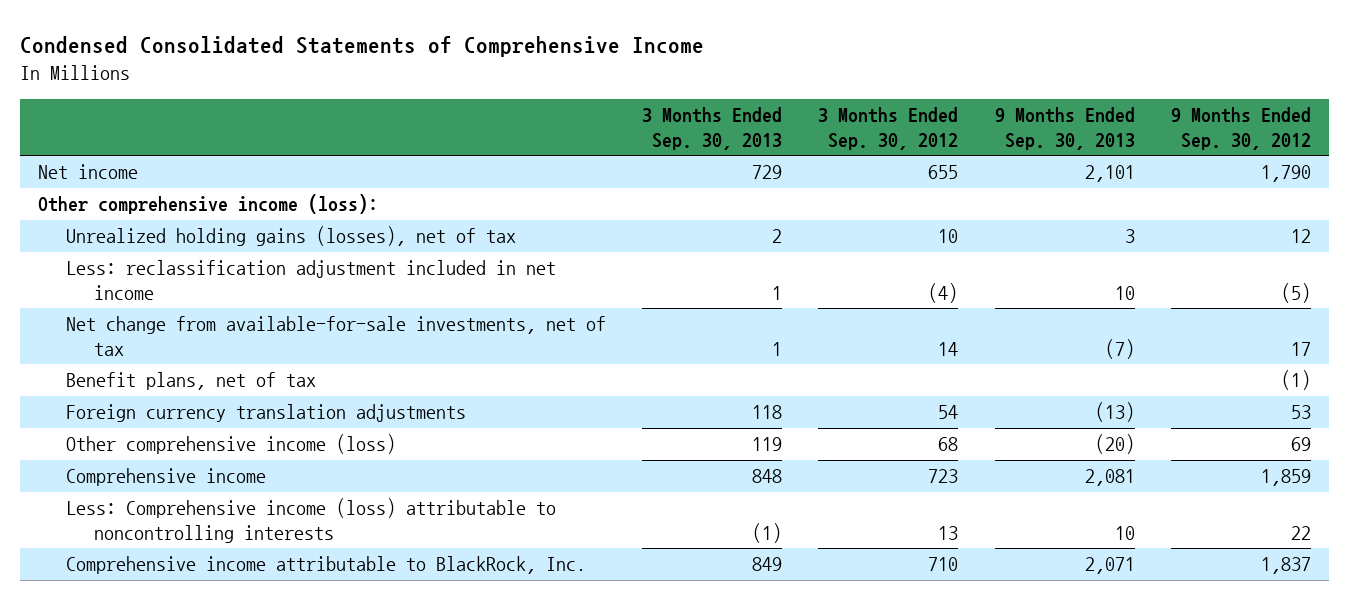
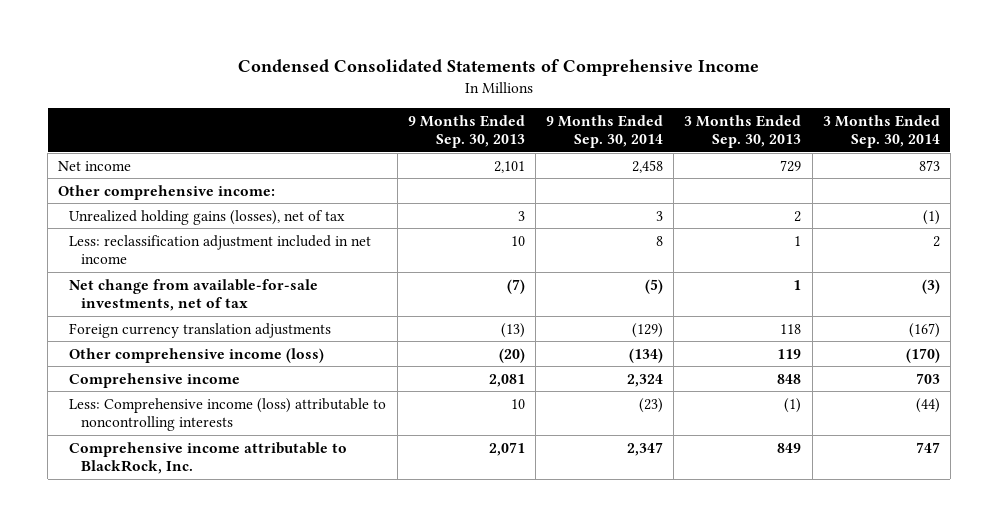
- | 3 Months Ended Sep. 30, 2013 | 3 Months Ended Sep. 30, 2012 | 9 Months Ended Sep. 30, 2013 | 9 Months Ended Sep. 30, 2012
+ | 9 Months Ended Sep. 30, 2013 | 9 Months Ended Sep. 30, 2014 | 3 Months Ended Sep. 30, 2013 | 3 Months Ended Sep. 30, 2014
- Other comprehensive income (loss):
+ Other comprehensive income:
- Benefit plans, net of tax | | | | (1)

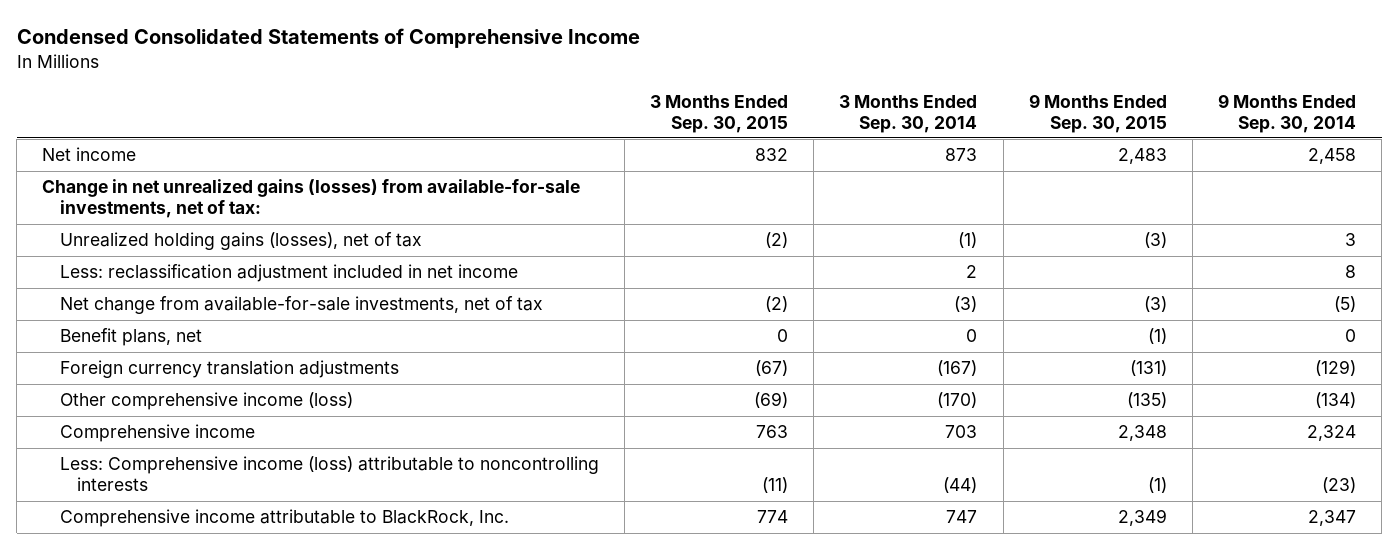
- | 9 Months Ended Sep. 30, 2013 | 9 Months Ended Sep. 30, 2014 | 3 Months Ended Sep. 30, 2013 | 3 Months Ended Sep. 30, 2014
+ | 3 Months Ended Sep. 30, 2015 | 3 Months Ended Sep. 30, 2014 | 9 Months Ended Sep. 30, 2015 | 9 Months Ended Sep. 30, 2014
- Other comprehensive income:
+ Change in net unrealized gains (losses) from available-for-sale investments, net of tax:
+ Benefit plans, net | 0 | 0 | (1) | 0

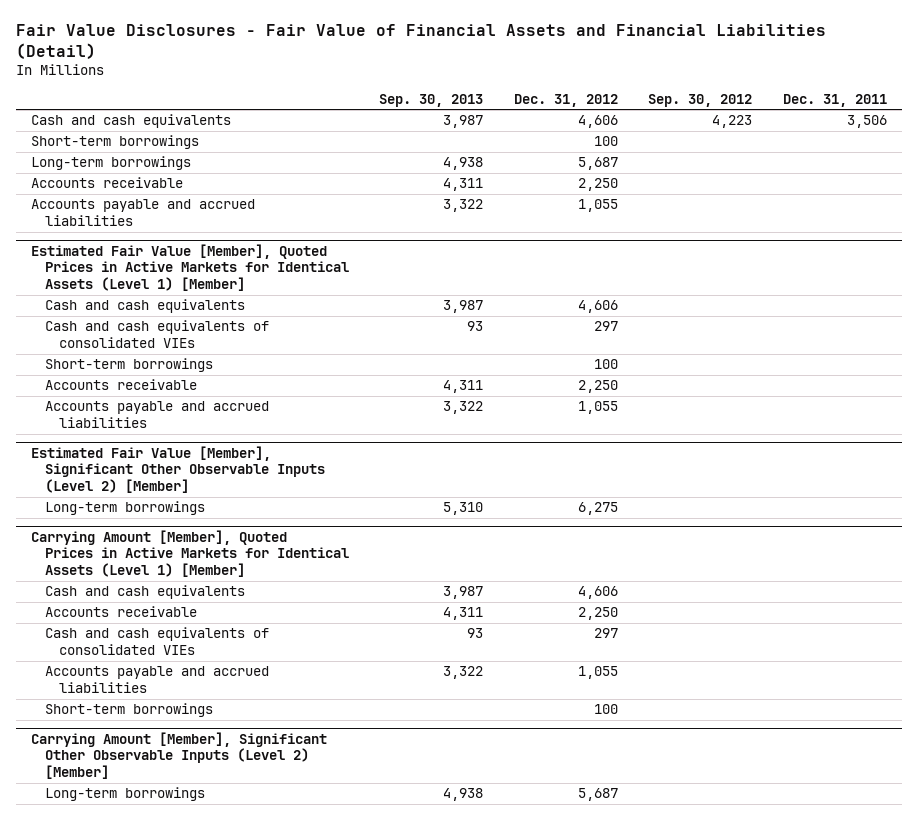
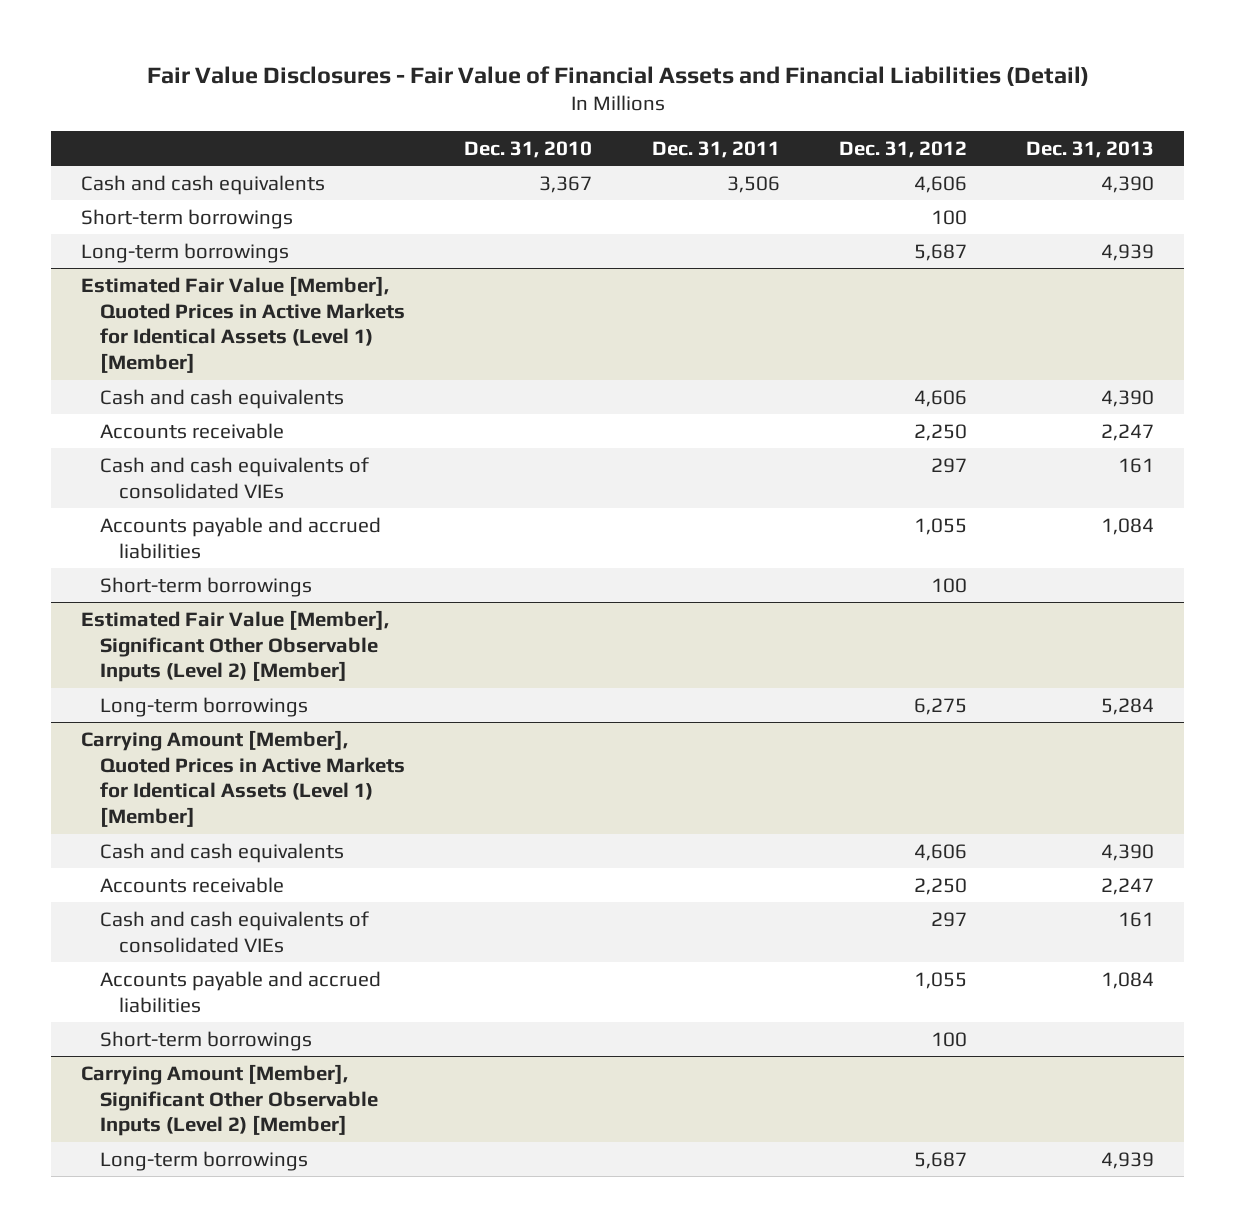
- | Sep. 30, 2013 | Dec. 31, 2012 | Sep. 30, 2012 | Dec. 31, 2011
+ | Dec. 31, 2010 | Dec. 31, 2011 | Dec. 31, 2012 | Dec. 31, 2013
- Accounts receivable | 4,311 | 2,250 | |
- Accounts payable and accrued liabilities | 3,322 | 1,055 | |
@ Estimated Fair Value [Member], Quoted Prices in Active Markets for Identical Assets (Level 1) [Member]
moved down: Cash and cash equivalents of consolidated VIEs | | | 297 | 161
moved down: Short-term borrowings | | | 100 |

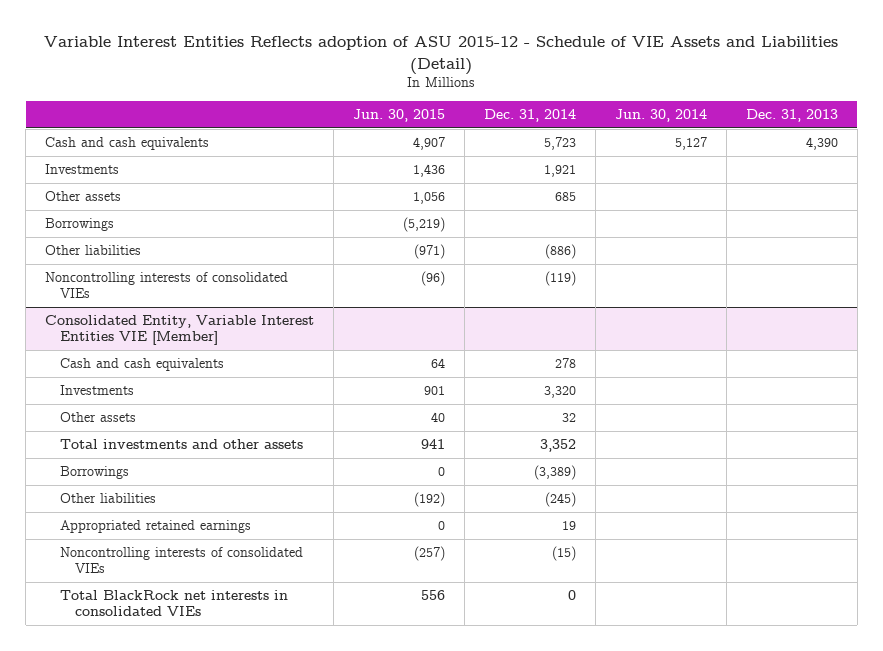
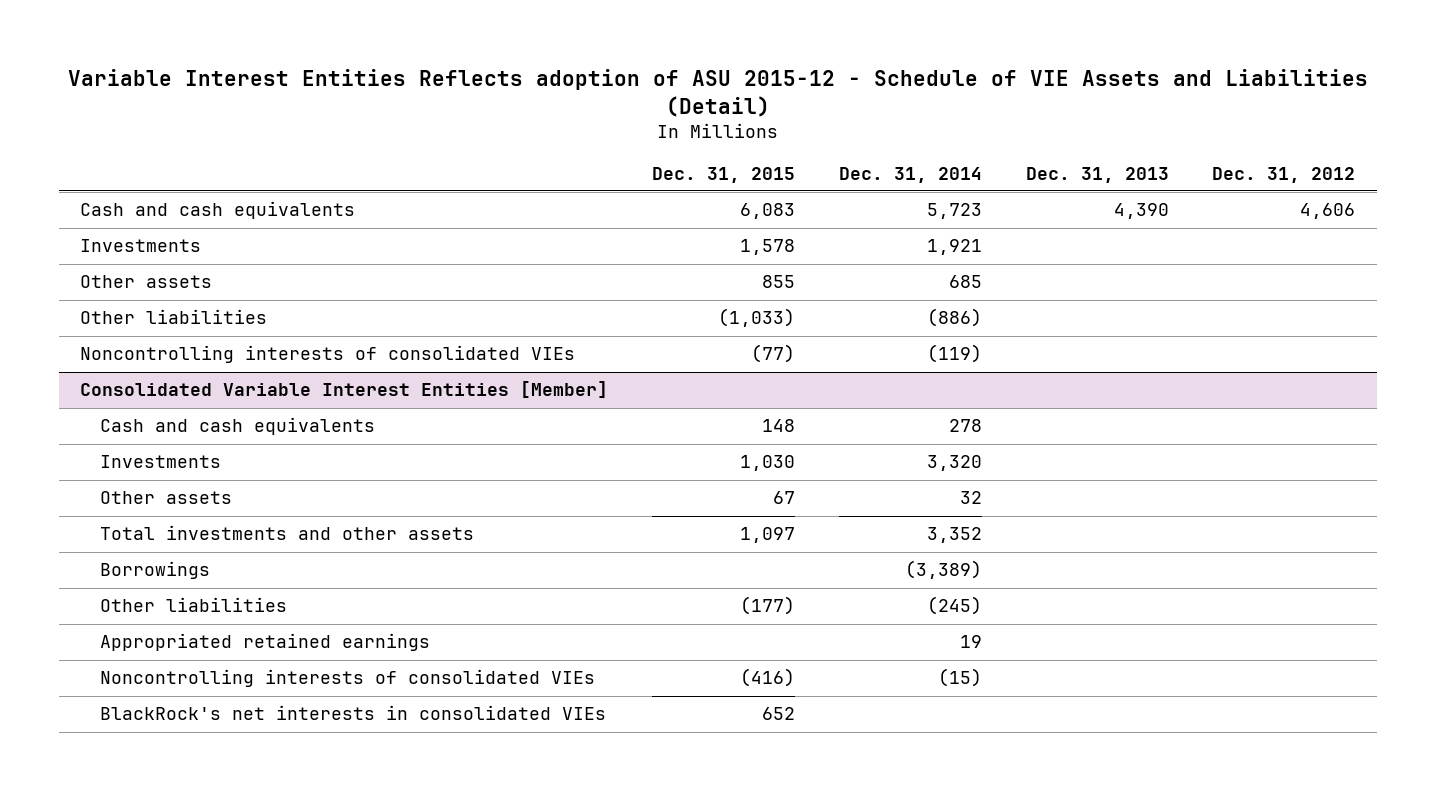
- | Jun. 30, 2015 | Dec. 31, 2014 | Jun. 30, 2014 | Dec. 31, 2013
+ | Dec. 31, 2015 | Dec. 31, 2014 | Dec. 31, 2013 | Dec. 31, 2012
- Borrowings | (5,219) | | |
- Consolidated Entity, Variable Interest Entities VIE [Member]
+ Consolidated Variable Interest Entities [Member]
- Total BlackRock net interests in consolidated VIEs | 556 | 0 | |
+ BlackRock's net interests in consolidated VIEs | 652 | | |

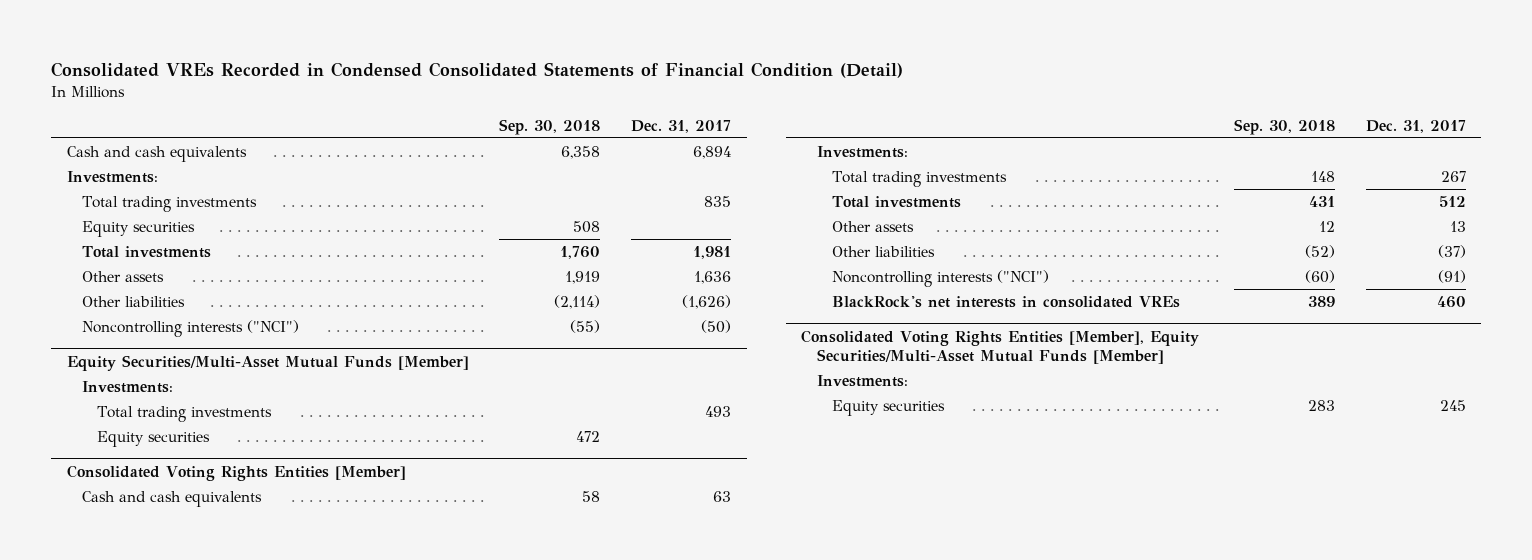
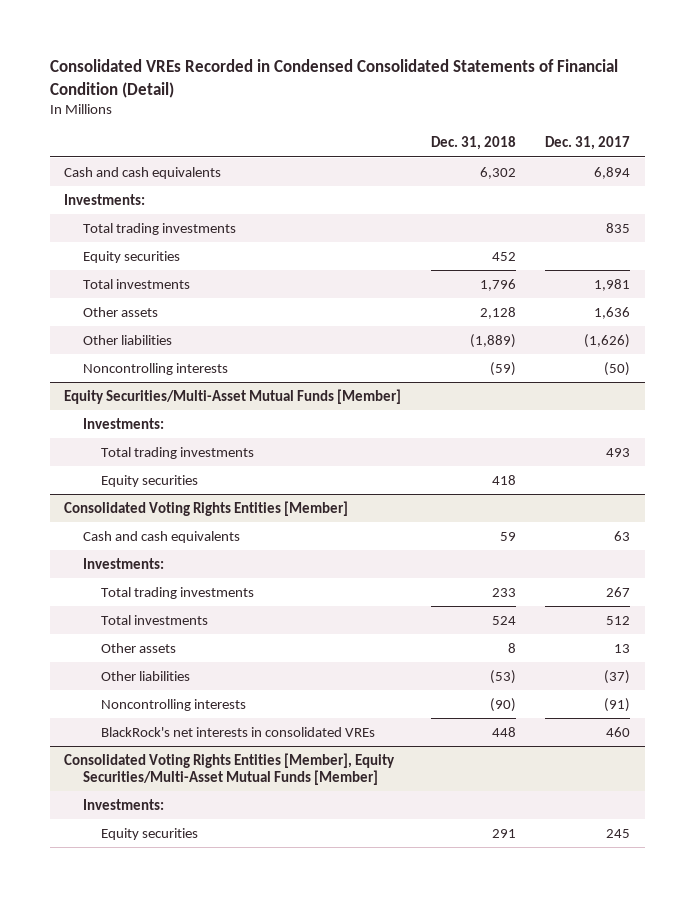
- | Sep. 30, 2018 | Dec. 31, 2017
+ | Dec. 31, 2018 | Dec. 31, 2017
- Noncontrolling interests ("NCI") | (55) | (50)
+ Noncontrolling interests | (59) | (50)
@ Consolidated Voting Rights Entities [Member]
- Noncontrolling interests ("NCI") | (60) | (91)
+ Noncontrolling interests | (90) | (91)

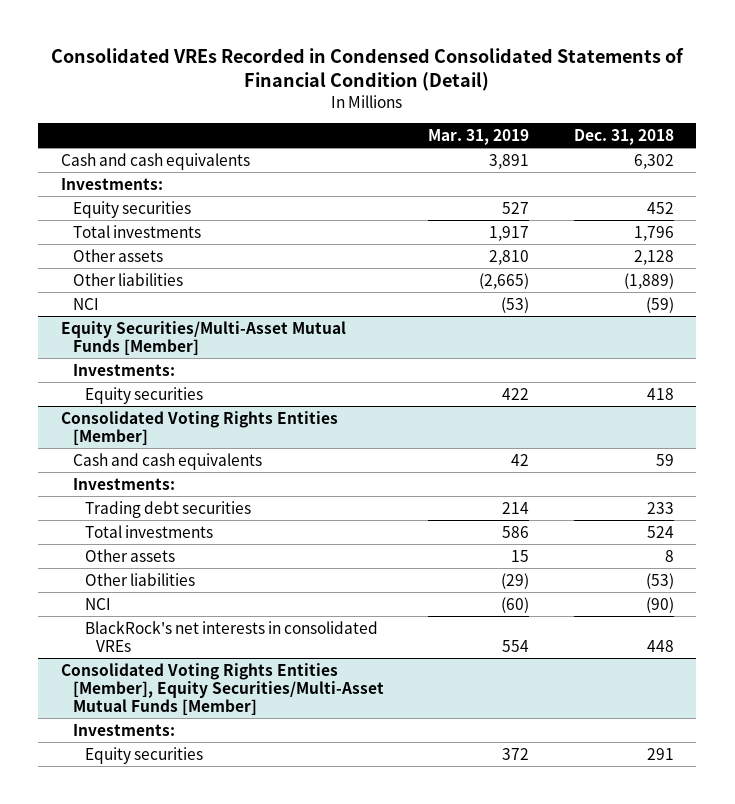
- | Dec. 31, 2018 | Dec. 31, 2017
+ | Mar. 31, 2019 | Dec. 31, 2018
- Total trading investments | | 835
- Noncontrolling interests | (59) | (50)
+ NCI | (53) | (59)
@ Equity Securities/Multi-Asset Mutual Funds [Member]
- Total trading investments | | 493
@ Consolidated Voting Rights Entities [Member]
- Total trading investments | 233 | 267
+ Trading debt securities | 214 | 233
- Noncontrolling interests | (90) | (91)
+ NCI | (60) | (90)

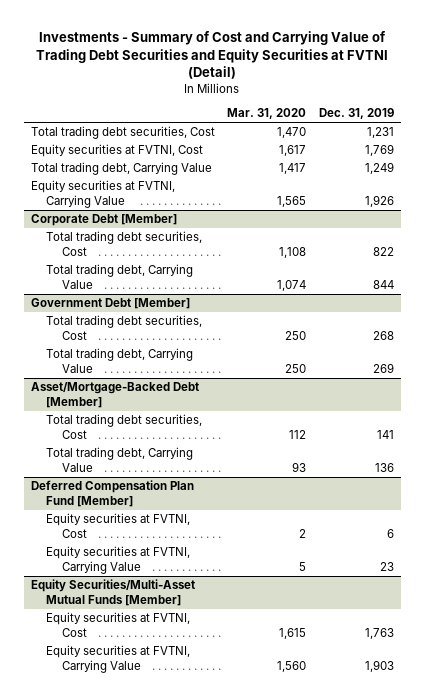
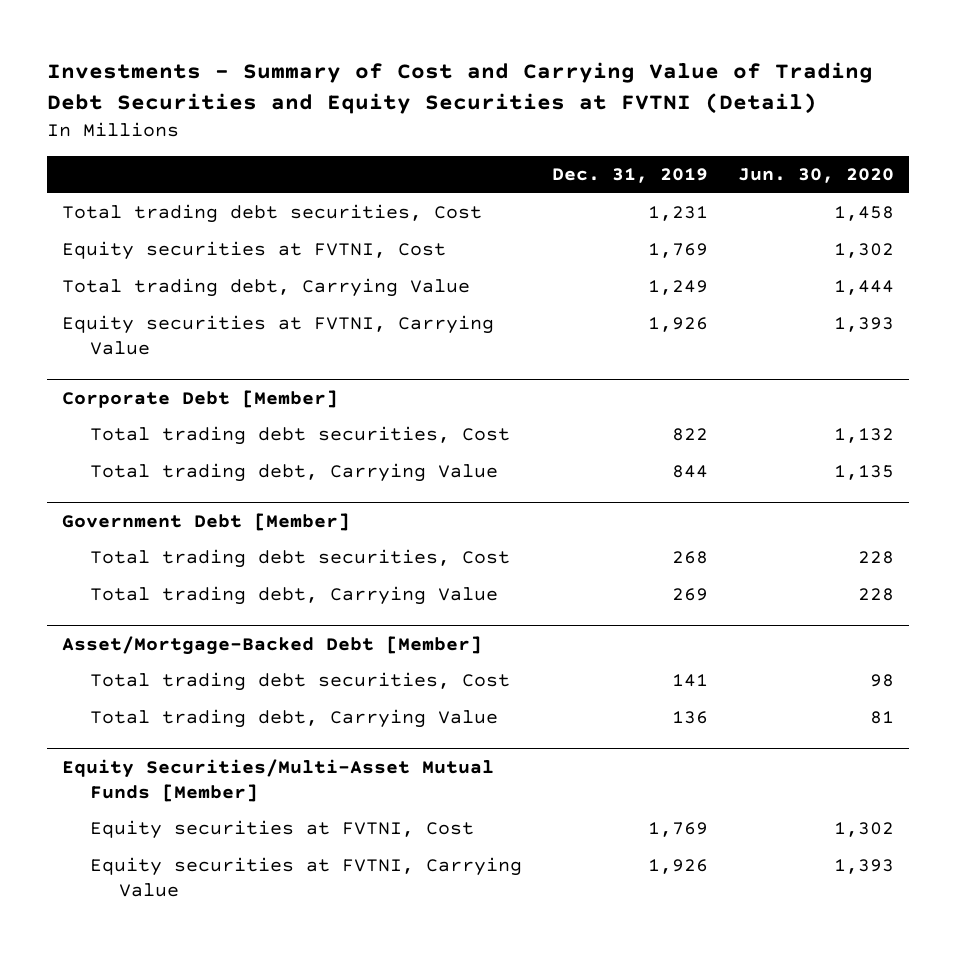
- | Mar. 31, 2020 | Dec. 31, 2019
+ | Dec. 31, 2019 | Jun. 30, 2020
- Deferred Compensation Plan Fund [Member]
- Equity securities at FVTNI, Cost | 2 | 6
- Equity securities at FVTNI, Carrying Value | 5 | 23
@ Equity Securities/Multi-Asset Mutual Funds [Member]
- Equity securities at FVTNI, Cost | 1,615 | 1,763
- Equity securities at FVTNI, Carrying Value | 1,560 | 1,903
+ Equity securities at FVTNI, Cost | 1,769 | 1,302
+ Equity securities at FVTNI, Carrying Value | 1,926 | 1,393

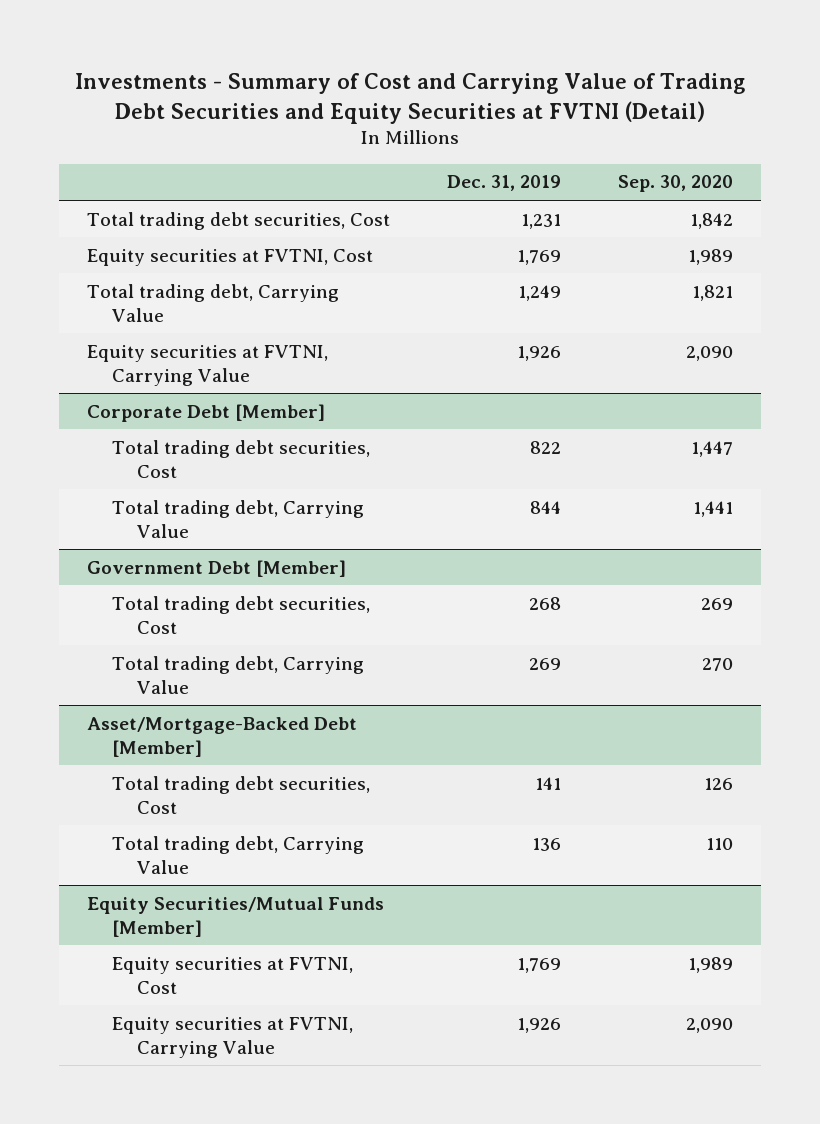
- | Dec. 31, 2019 | Jun. 30, 2020
+ | Dec. 31, 2019 | Sep. 30, 2020
- Equity Securities/Multi-Asset Mutual Funds [Member]
+ Equity Securities/Mutual Funds [Member]

